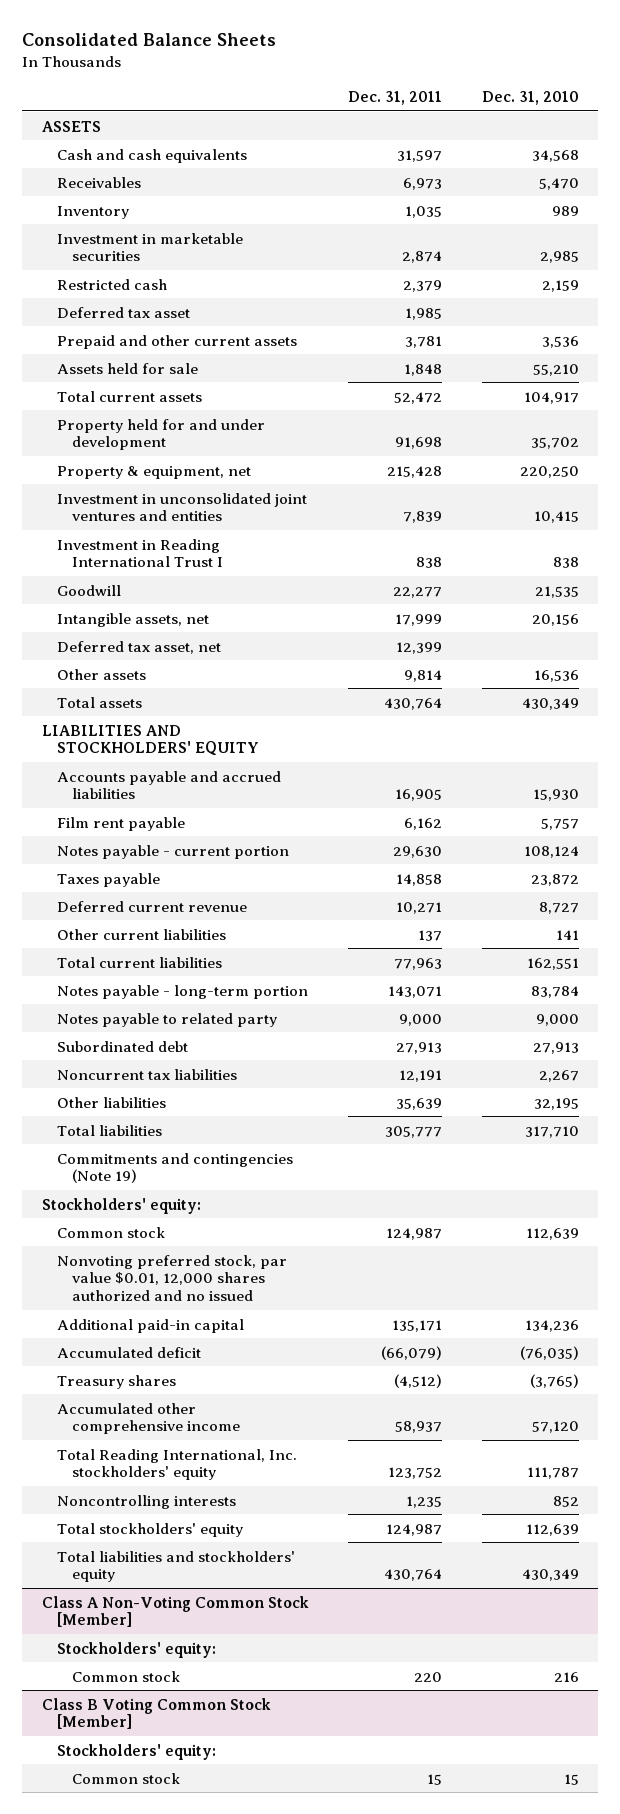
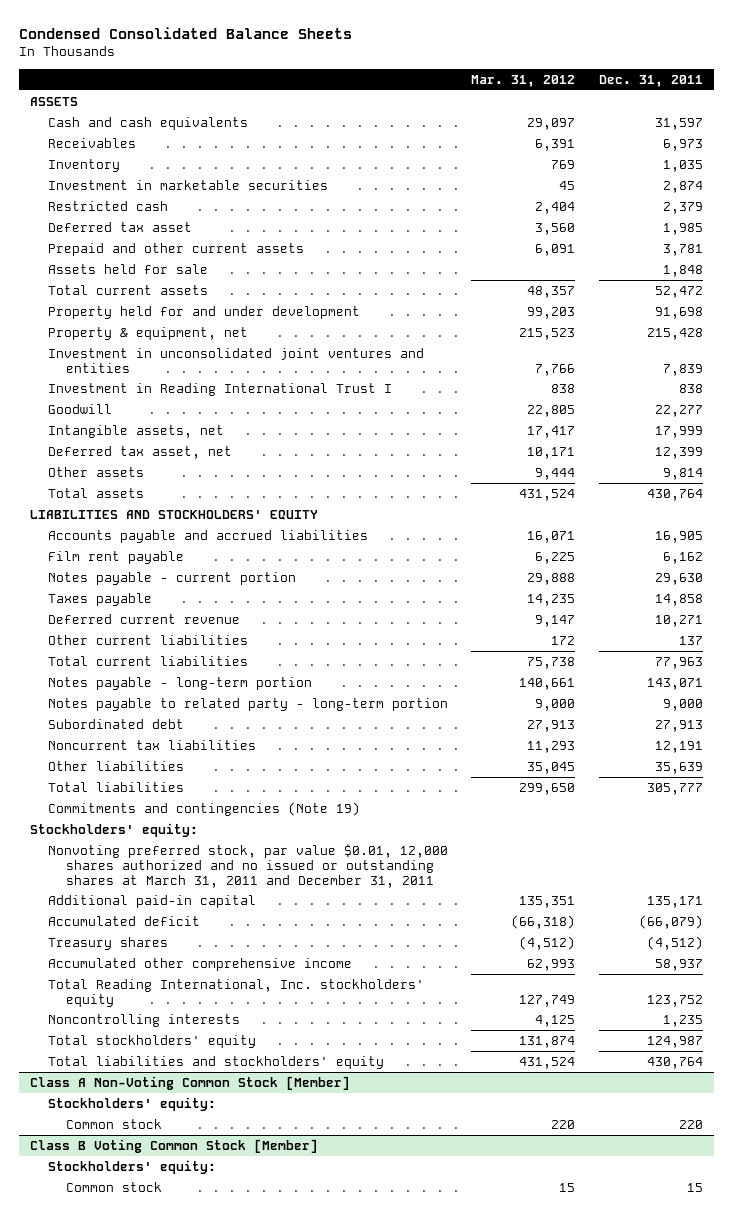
- Consolidated Balance Sheets
+ Condensed Consolidated Balance Sheets
- | Dec. 31, 2011 | Dec. 31, 2010
+ | Mar. 31, 2012 | Dec. 31, 2011
- Notes payable to related party | 9,000 | 9,000
+ Notes payable to related party - long-term portion | 9,000 | 9,000
- Common stock | 124,987 | 112,639
- Nonvoting preferred stock, par value $0.01, 12,000 shares authorized and no issued
+ Nonvoting preferred stock, par value $0.01, 12,000 shares authorized and no issued or outstanding shares at March 31, 2011 and December 31, 2011

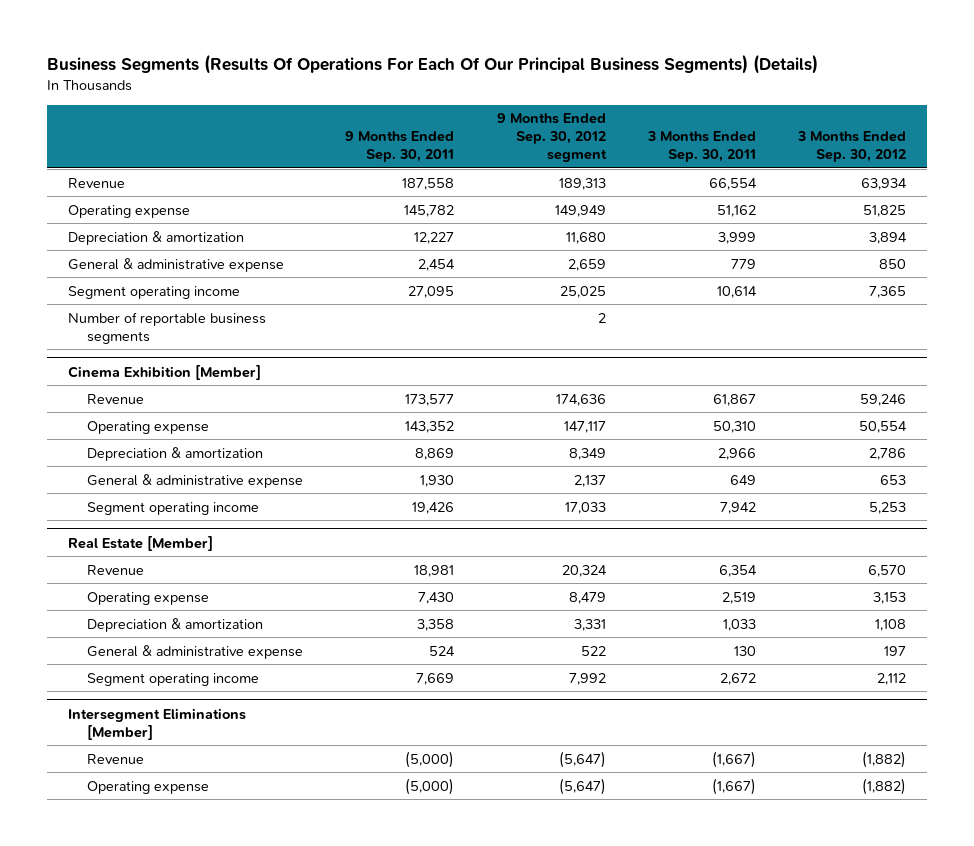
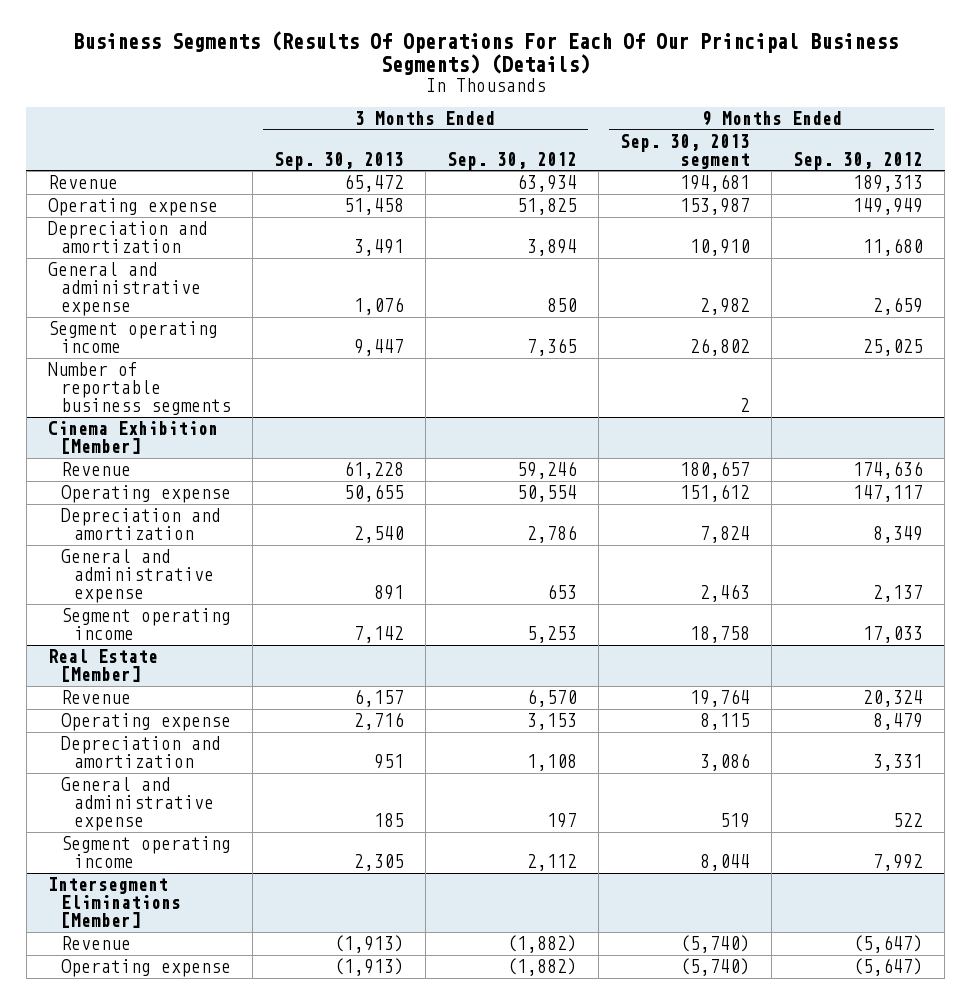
- | 9 Months Ended Sep. 30, 2011 | 9 Months Ended Sep. 30, 2012 segment | 3 Months Ended Sep. 30, 2011 | 3 Months Ended Sep. 30, 2012
+ | 3 Months Ended Sep. 30, 2013 | 3 Months Ended Sep. 30, 2012 | 9 Months Ended Sep. 30, 2013 segment | 9 Months Ended Sep. 30, 2012
- Depreciation & amortization | 12,227 | 11,680 | 3,999 | 3,894
- General & administrative expense | 2,454 | 2,659 | 779 | 850
+ Depreciation and amortization | 3,491 | 3,894 | 10,910 | 11,680
+ General and administrative expense | 1,076 | 850 | 2,982 | 2,659
@ Cinema Exhibition [Member]
- Depreciation & amortization | 8,869 | 8,349 | 2,966 | 2,786
- General & administrative expense | 1,930 | 2,137 | 649 | 653
+ Depreciation and amortization | 2,540 | 2,786 | 7,824 | 8,349
+ General and administrative expense | 891 | 653 | 2,463 | 2,137
@ Real Estate [Member]
- Depreciation & amortization | 3,358 | 3,331 | 1,033 | 1,108
- General & administrative expense | 524 | 522 | 130 | 197
+ Depreciation and amortization | 951 | 1,108 | 3,086 | 3,331
+ General and administrative expense | 185 | 197 | 519 | 522

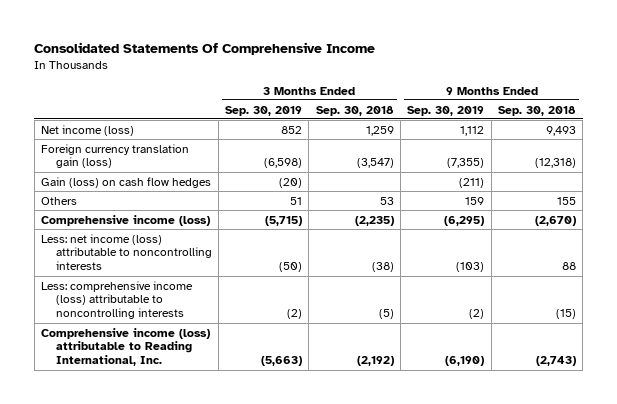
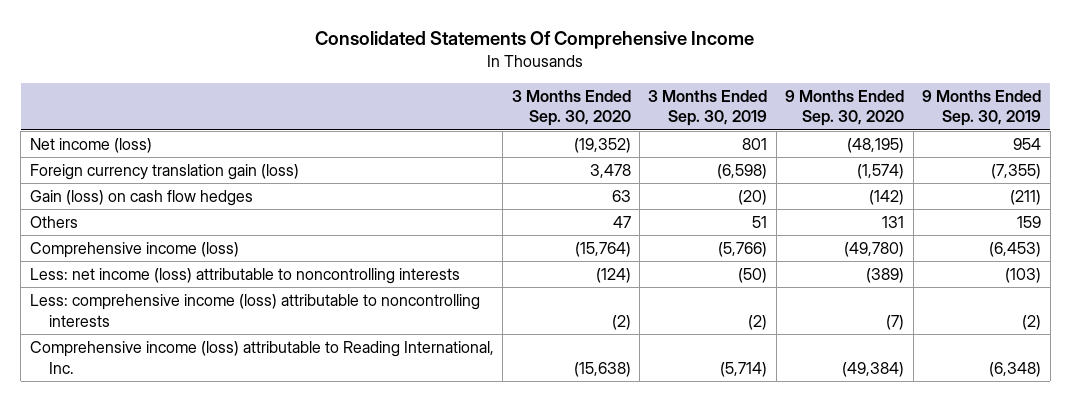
- | 3 Months Ended Sep. 30, 2019 | 3 Months Ended Sep. 30, 2018 | 9 Months Ended Sep. 30, 2019 | 9 Months Ended Sep. 30, 2018
+ | 3 Months Ended Sep. 30, 2020 | 3 Months Ended Sep. 30, 2019 | 9 Months Ended Sep. 30, 2020 | 9 Months Ended Sep. 30, 2019
- Net income (loss) | 852 | 1,259 | 1,112 | 9,493
+ Net income (loss) | (19,352) | 801 | (48,195) | 954
- Comprehensive income (loss) | (5,715) | (2,235) | (6,295) | (2,670)
+ Comprehensive income (loss) | (15,764) | (5,766) | (49,780) | (6,453)
- Comprehensive income (loss) attributable to Reading International, Inc. | (5,663) | (2,192) | (6,190) | (2,743)
+ Comprehensive income (loss) attributable to Reading International, Inc. | (15,638) | (5,714) | (49,384) | (6,348)

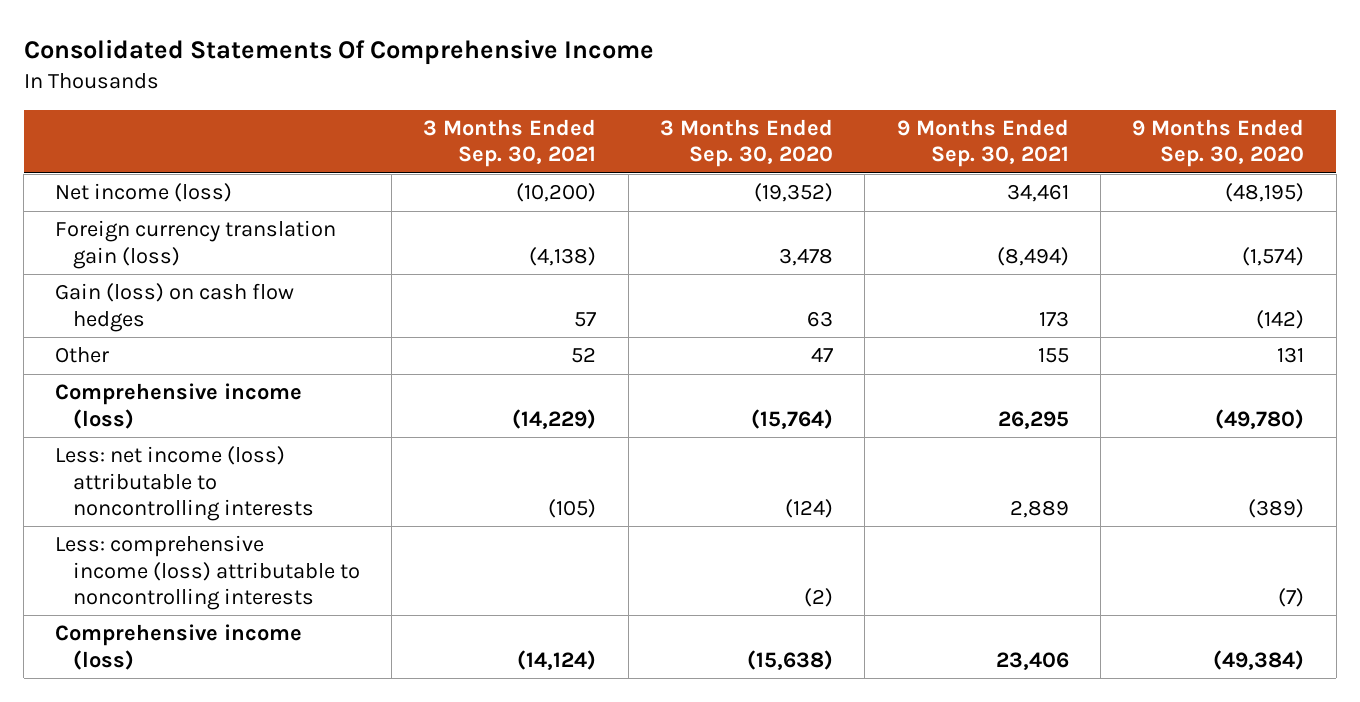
- | 3 Months Ended Sep. 30, 2020 | 3 Months Ended Sep. 30, 2019 | 9 Months Ended Sep. 30, 2020 | 9 Months Ended Sep. 30, 2019
+ | 3 Months Ended Sep. 30, 2021 | 3 Months Ended Sep. 30, 2020 | 9 Months Ended Sep. 30, 2021 | 9 Months Ended Sep. 30, 2020
- Others | 47 | 51 | 131 | 159
+ Other | 52 | 47 | 155 | 131
- Comprehensive income (loss) attributable to Reading International, Inc. | (15,638) | (5,714) | (49,384) | (6,348)
+ Comprehensive income (loss) | (14,124) | (15,638) | 23,406 | (49,384)

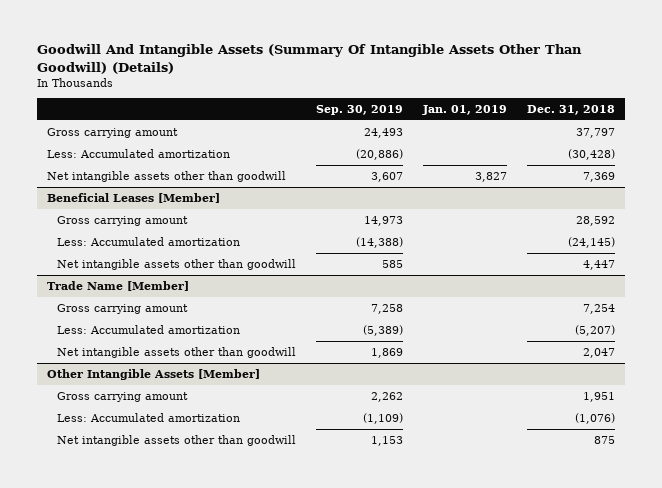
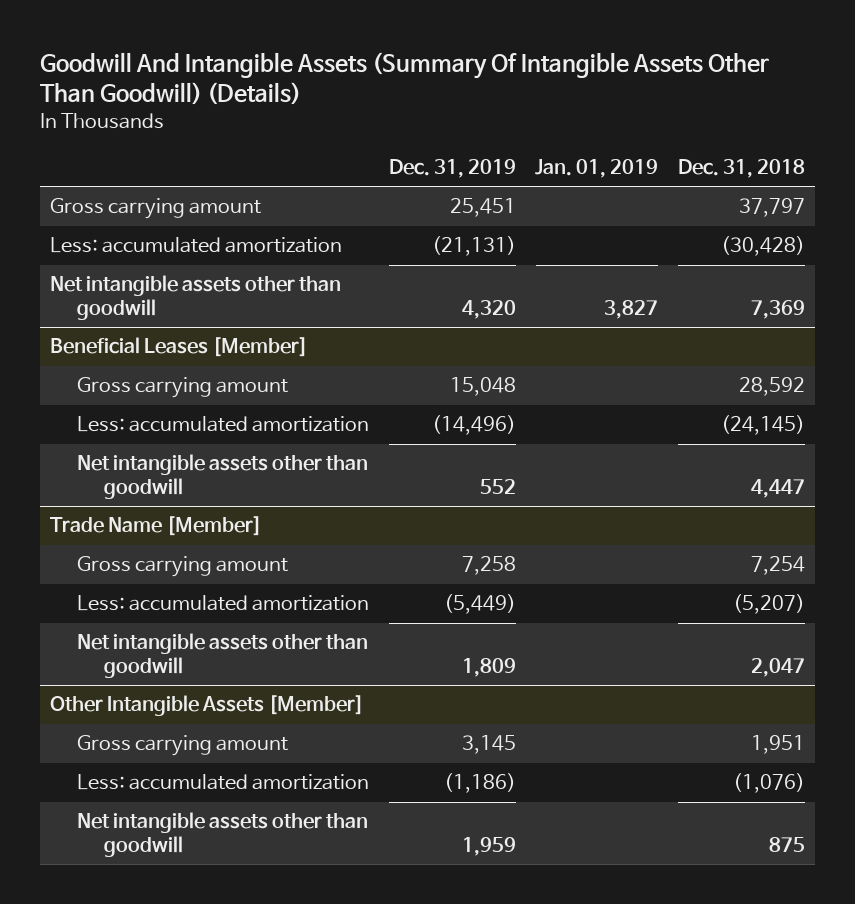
- | Sep. 30, 2019 | Jan. 01, 2019 | Dec. 31, 2018
+ | Dec. 31, 2019 | Jan. 01, 2019 | Dec. 31, 2018
- Less: Accumulated amortization | (20,886) | | (30,428)
+ Less: accumulated amortization | (21,131) | | (30,428)
@ Beneficial Leases [Member]
- Less: Accumulated amortization | (14,388) | | (24,145)
+ Less: accumulated amortization | (14,496) | | (24,145)
@ Trade Name [Member]
- Less: Accumulated amortization | (5,389) | | (5,207)
+ Less: accumulated amortization | (5,449) | | (5,207)
@ Other Intangible Assets [Member]
- Less: Accumulated amortization | (1,109) | | (1,076)
+ Less: accumulated amortization | (1,186) | | (1,076)

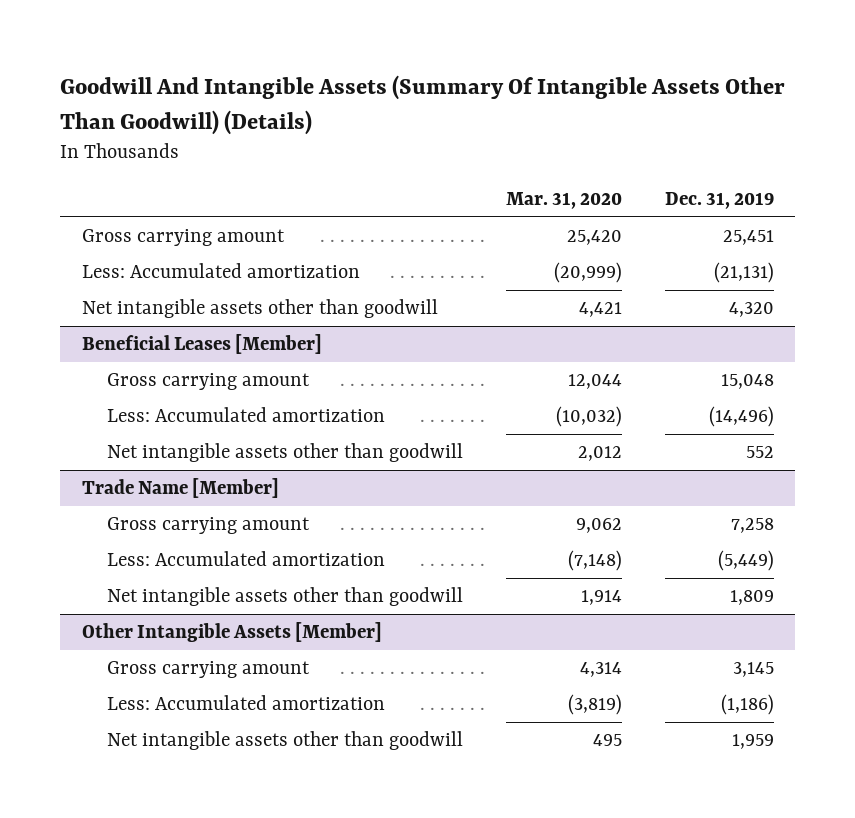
- | Dec. 31, 2019 | Jan. 01, 2019 | Dec. 31, 2018
+ | Mar. 31, 2020 | Dec. 31, 2019
- Less: accumulated amortization | (21,131) | | (30,428)
+ Less: Accumulated amortization | (20,999) | (21,131)
@ Beneficial Leases [Member]
- Less: accumulated amortization | (14,496) | | (24,145)
+ Less: Accumulated amortization | (10,032) | (14,496)
@ Trade Name [Member]
- Less: accumulated amortization | (5,449) | | (5,207)
+ Less: Accumulated amortization | (7,148) | (5,449)
@ Other Intangible Assets [Member]
- Less: accumulated amortization | (1,186) | | (1,076)
+ Less: Accumulated amortization | (3,819) | (1,186)

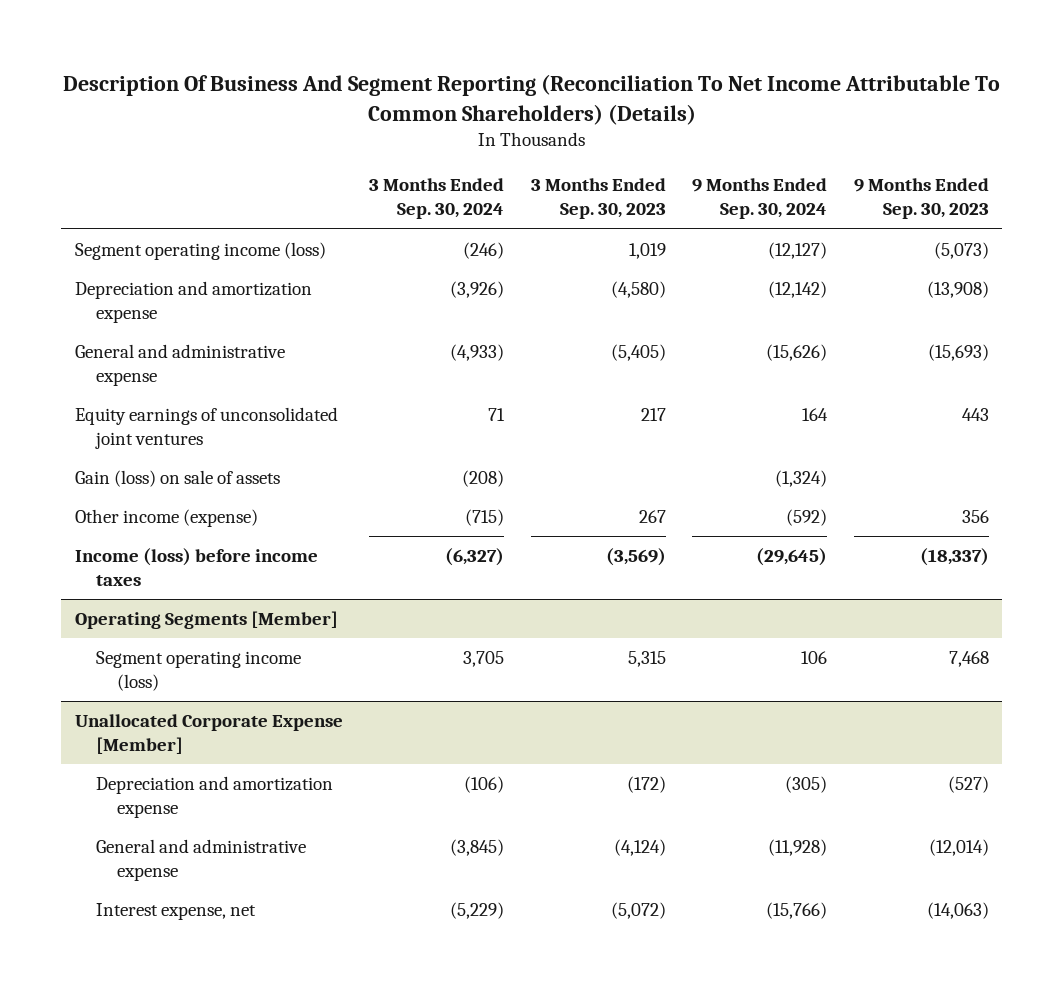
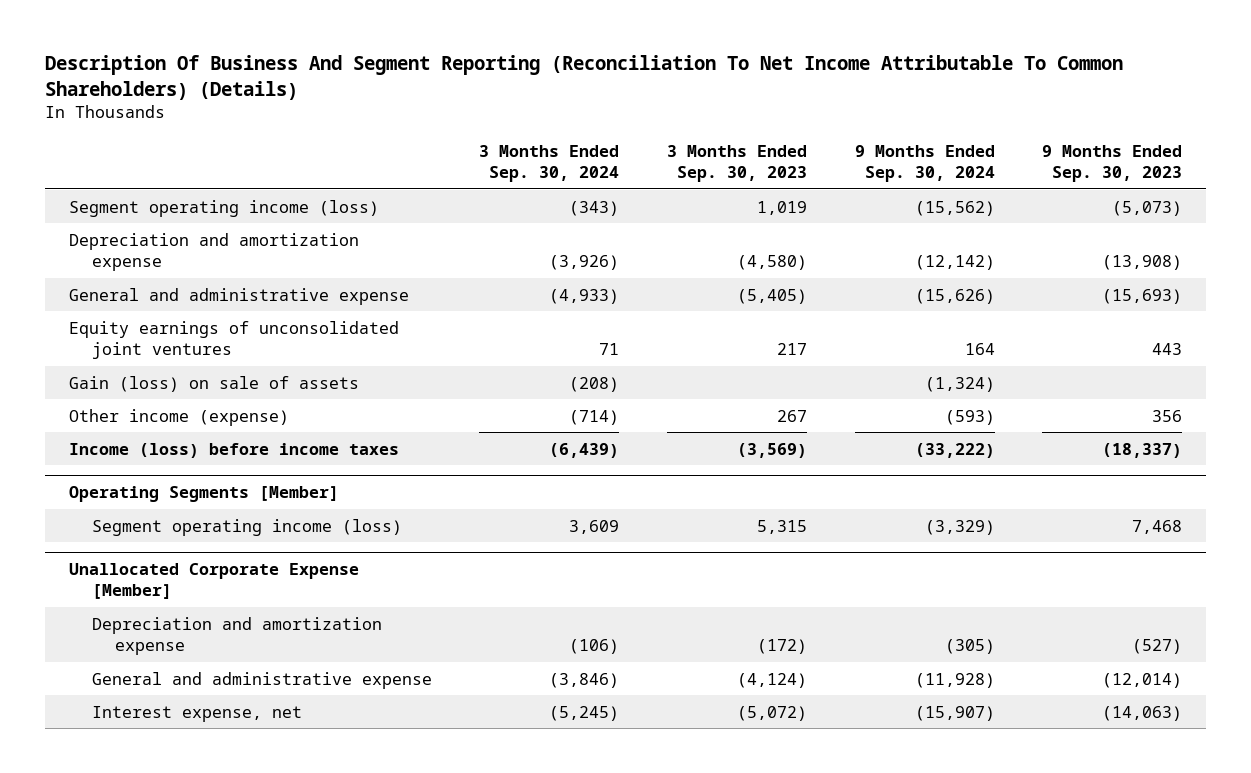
- Segment operating income (loss) | (246) | 1,019 | (12,127) | (5,073)
+ Segment operating income (loss) | (343) | 1,019 | (15,562) | (5,073)
- Other income (expense) | (715) | 267 | (592) | 356
- Income (loss) before income taxes | (6,327) | (3,569) | (29,645) | (18,337)
+ Other income (expense) | (714) | 267 | (593) | 356
+ Income (loss) before income taxes | (6,439) | (3,569) | (33,222) | (18,337)
@ Operating Segments [Member]
- Segment operating income (loss) | 3,705 | 5,315 | 106 | 7,468
+ Segment operating income (loss) | 3,609 | 5,315 | (3,329) | 7,468
@ Unallocated Corporate Expense [Member]
- General and administrative expense | (3,845) | (4,124) | (11,928) | (12,014)
- Interest expense, net | (5,229) | (5,072) | (15,766) | (14,063)
+ General and administrative expense | (3,846) | (4,124) | (11,928) | (12,014)
+ Interest expense, net | (5,245) | (5,072) | (15,907) | (14,063)

